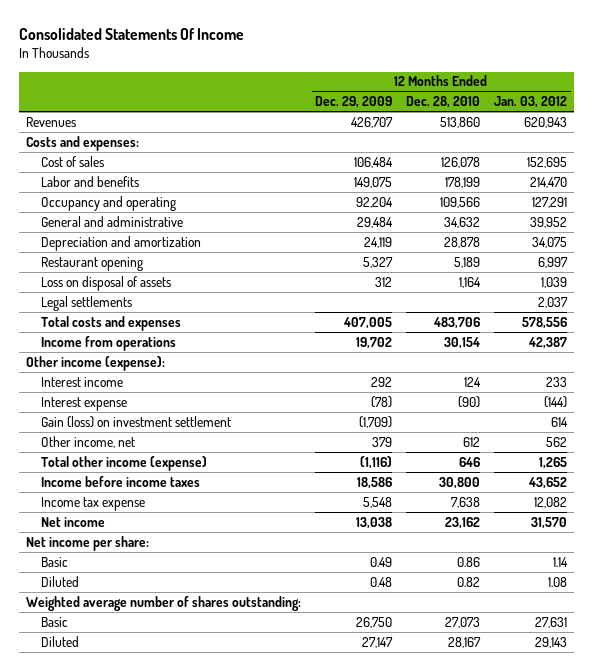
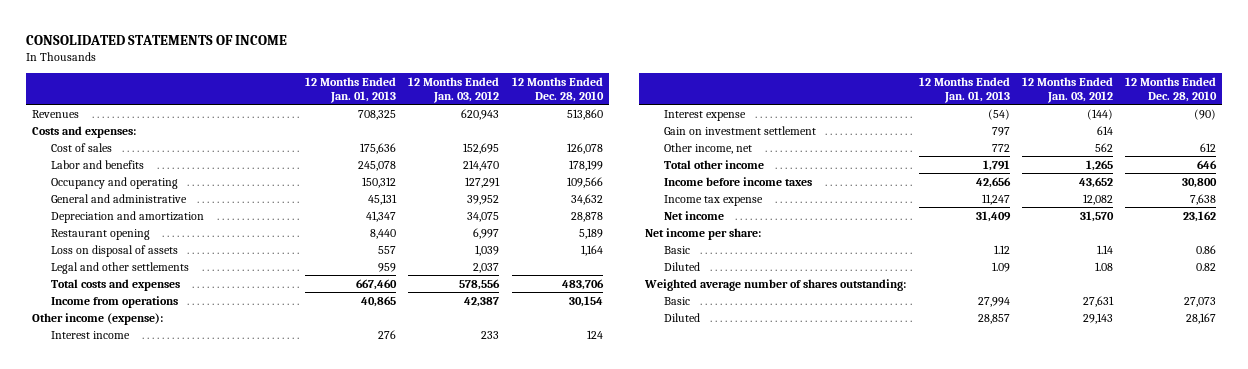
- Consolidated Statements Of Income
+ CONSOLIDATED STATEMENTS OF INCOME
- | 12 Months Ended Dec. 29, 2009 | 12 Months Ended Dec. 28, 2010 | 12 Months Ended Jan. 03, 2012
+ | 12 Months Ended Jan. 01, 2013 | 12 Months Ended Jan. 03, 2012 | 12 Months Ended Dec. 28, 2010
- Legal settlements | | | 2,037
+ Legal and other settlements | 959 | 2,037 |
- Gain (loss) on investment settlement | (1,709) | | 614
+ Gain on investment settlement | 797 | 614 |
- Total other income (expense) | (1,116) | 646 | 1,265
+ Total other income | 1,791 | 1,265 | 646

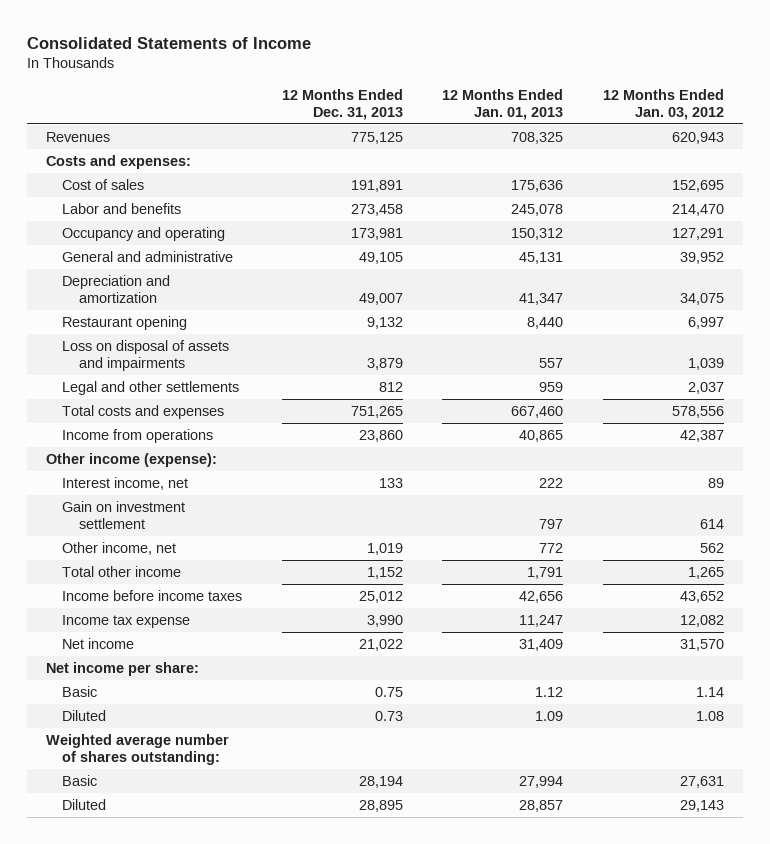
- CONSOLIDATED STATEMENTS OF INCOME
+ Consolidated Statements of Income
- | 12 Months Ended Jan. 01, 2013 | 12 Months Ended Jan. 03, 2012 | 12 Months Ended Dec. 28, 2010
+ | 12 Months Ended Dec. 31, 2013 | 12 Months Ended Jan. 01, 2013 | 12 Months Ended Jan. 03, 2012
- Loss on disposal of assets | 557 | 1,039 | 1,164
+ Loss on disposal of assets and impairments | 3,879 | 557 | 1,039
- Interest income | 276 | 233 | 124
- Interest expense | (54) | (144) | (90)
+ Interest income, net | 133 | 222 | 89

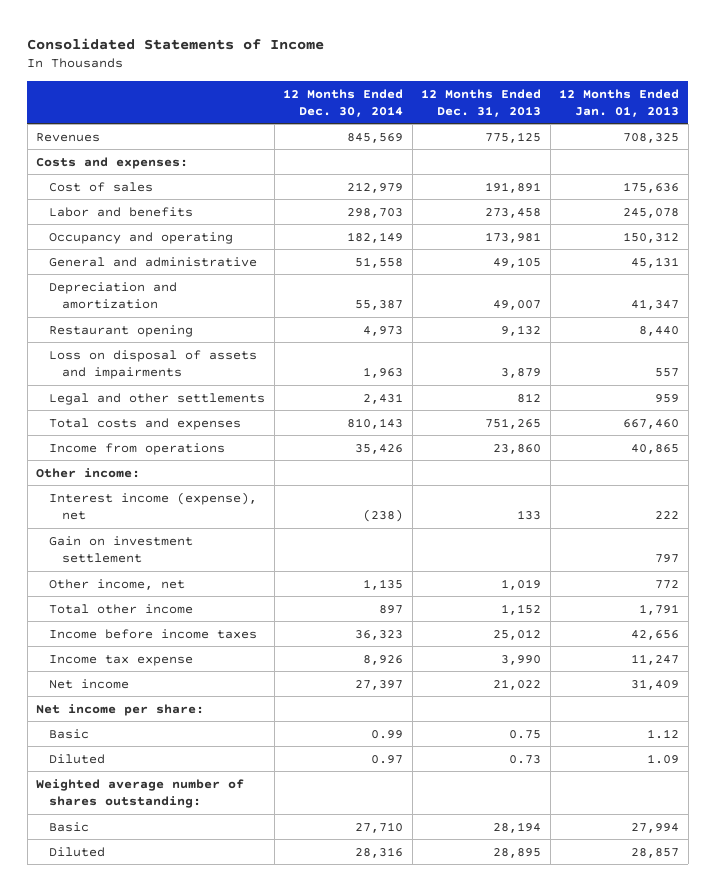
- | 12 Months Ended Dec. 31, 2013 | 12 Months Ended Jan. 01, 2013 | 12 Months Ended Jan. 03, 2012
+ | 12 Months Ended Dec. 30, 2014 | 12 Months Ended Dec. 31, 2013 | 12 Months Ended Jan. 01, 2013
- Other income (expense):
- Interest income, net | 133 | 222 | 89
+ Other income:
+ Interest income (expense), net | (238) | 133 | 222

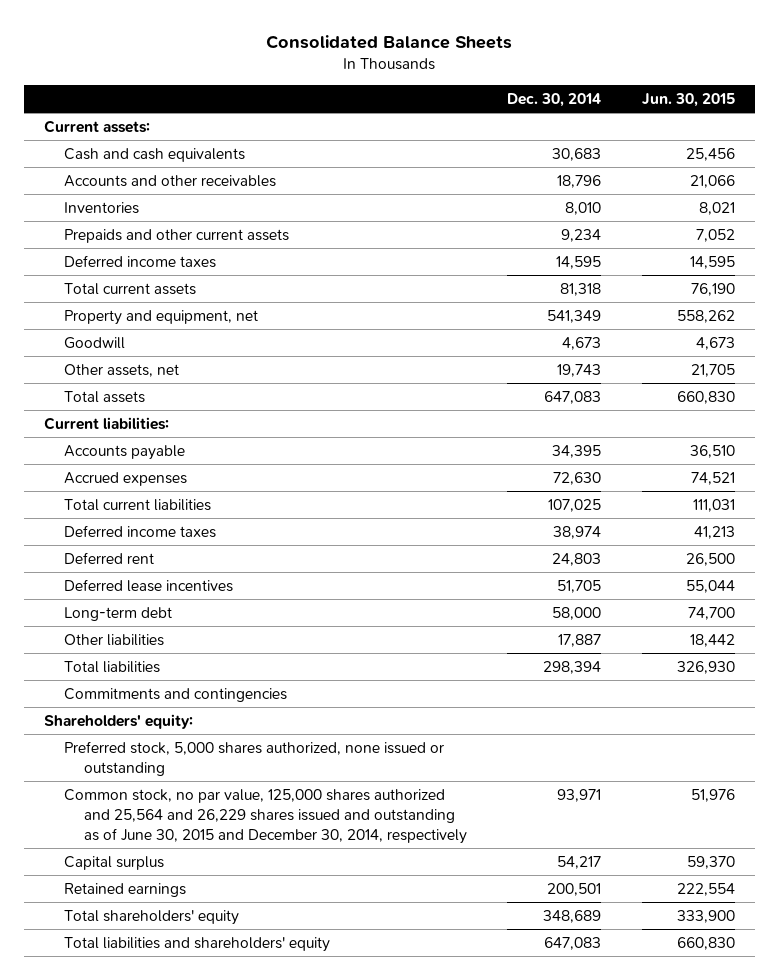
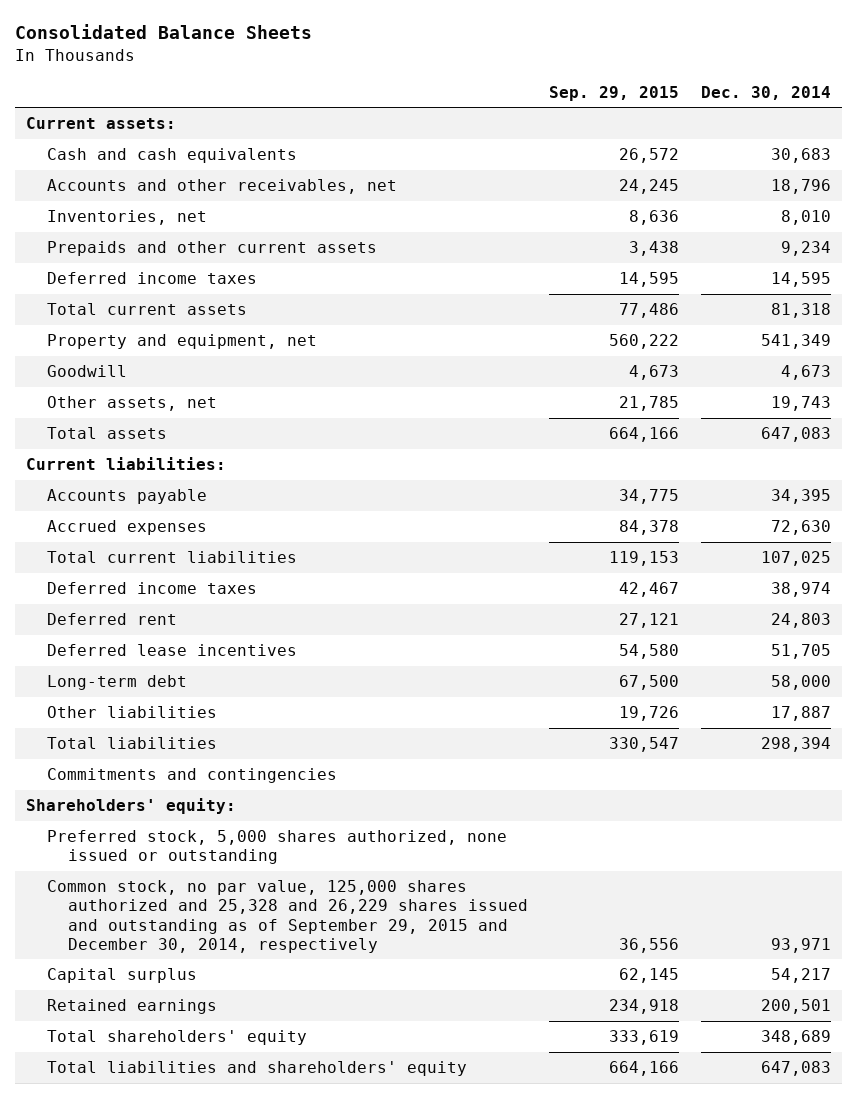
- | Dec. 30, 2014 | Jun. 30, 2015
+ | Sep. 29, 2015 | Dec. 30, 2014
- Accounts and other receivables | 18,796 | 21,066
- Inventories | 8,010 | 8,021
+ Accounts and other receivables, net | 24,245 | 18,796
+ Inventories, net | 8,636 | 8,010
- Common stock, no par value, 125,000 shares authorized and 25,564 and 26,229 shares issued and outstanding as of June 30, 2015 and December 30, 2014, respectively | 93,971 | 51,976
+ Common stock, no par value, 125,000 shares authorized and 25,328 and 26,229 shares issued and outstanding as of September 29, 2015 and December 30, 2014, respectively | 36,556 | 93,971

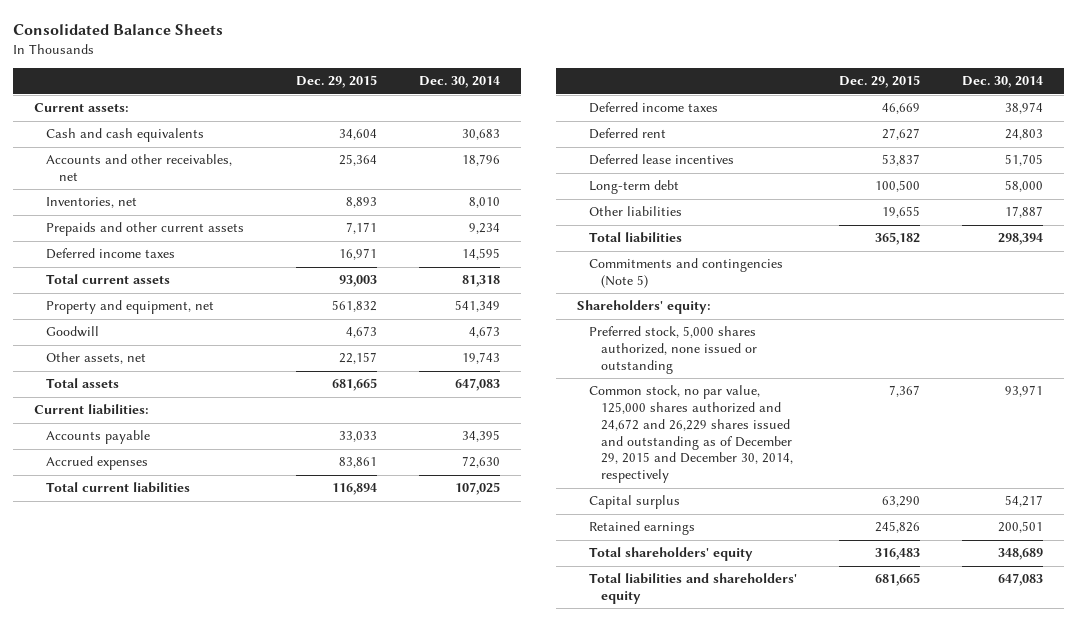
- | Sep. 29, 2015 | Dec. 30, 2014
+ | Dec. 29, 2015 | Dec. 30, 2014
- Commitments and contingencies
+ Commitments and contingencies (Note 5)
- Common stock, no par value, 125,000 shares authorized and 25,328 and 26,229 shares issued and outstanding as of September 29, 2015 and December 30, 2014, respectively | 36,556 | 93,971
+ Common stock, no par value, 125,000 shares authorized and 24,672 and 26,229 shares issued and outstanding as of December 29, 2015 and December 30, 2014, respectively | 7,367 | 93,971

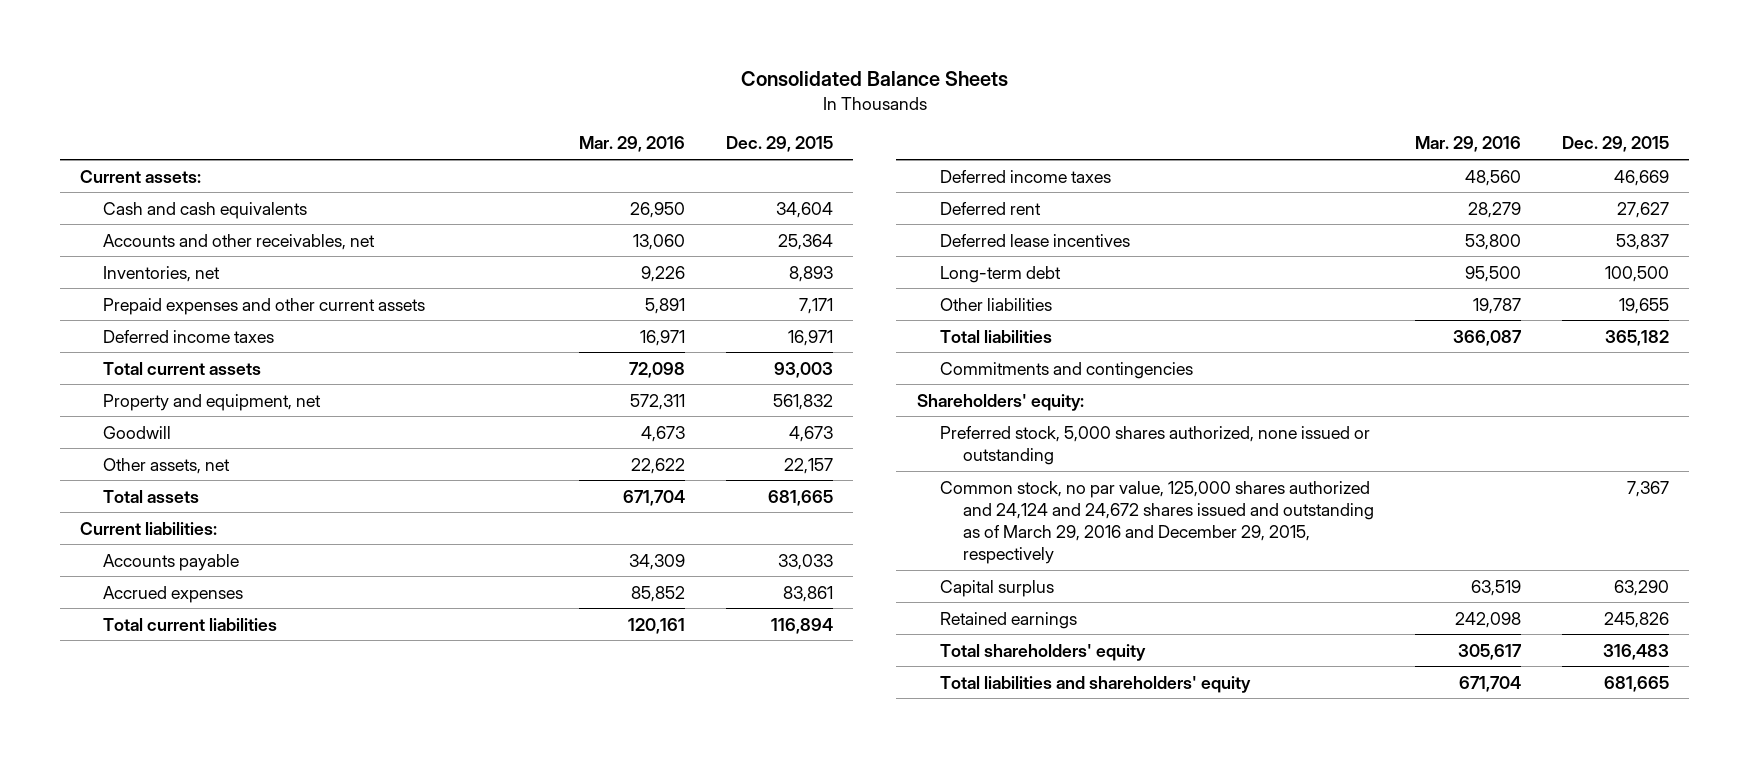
- | Dec. 29, 2015 | Dec. 30, 2014
+ | Mar. 29, 2016 | Dec. 29, 2015
- Prepaids and other current assets | 7,171 | 9,234
+ Prepaid expenses and other current assets | 5,891 | 7,171
- Commitments and contingencies (Note 5)
+ Commitments and contingencies
- Common stock, no par value, 125,000 shares authorized and 24,672 and 26,229 shares issued and outstanding as of December 29, 2015 and December 30, 2014, respectively | 7,367 | 93,971
+ Common stock, no par value, 125,000 shares authorized and 24,124 and 24,672 shares issued and outstanding as of March 29, 2016 and December 29, 2015, respectively | | 7,367

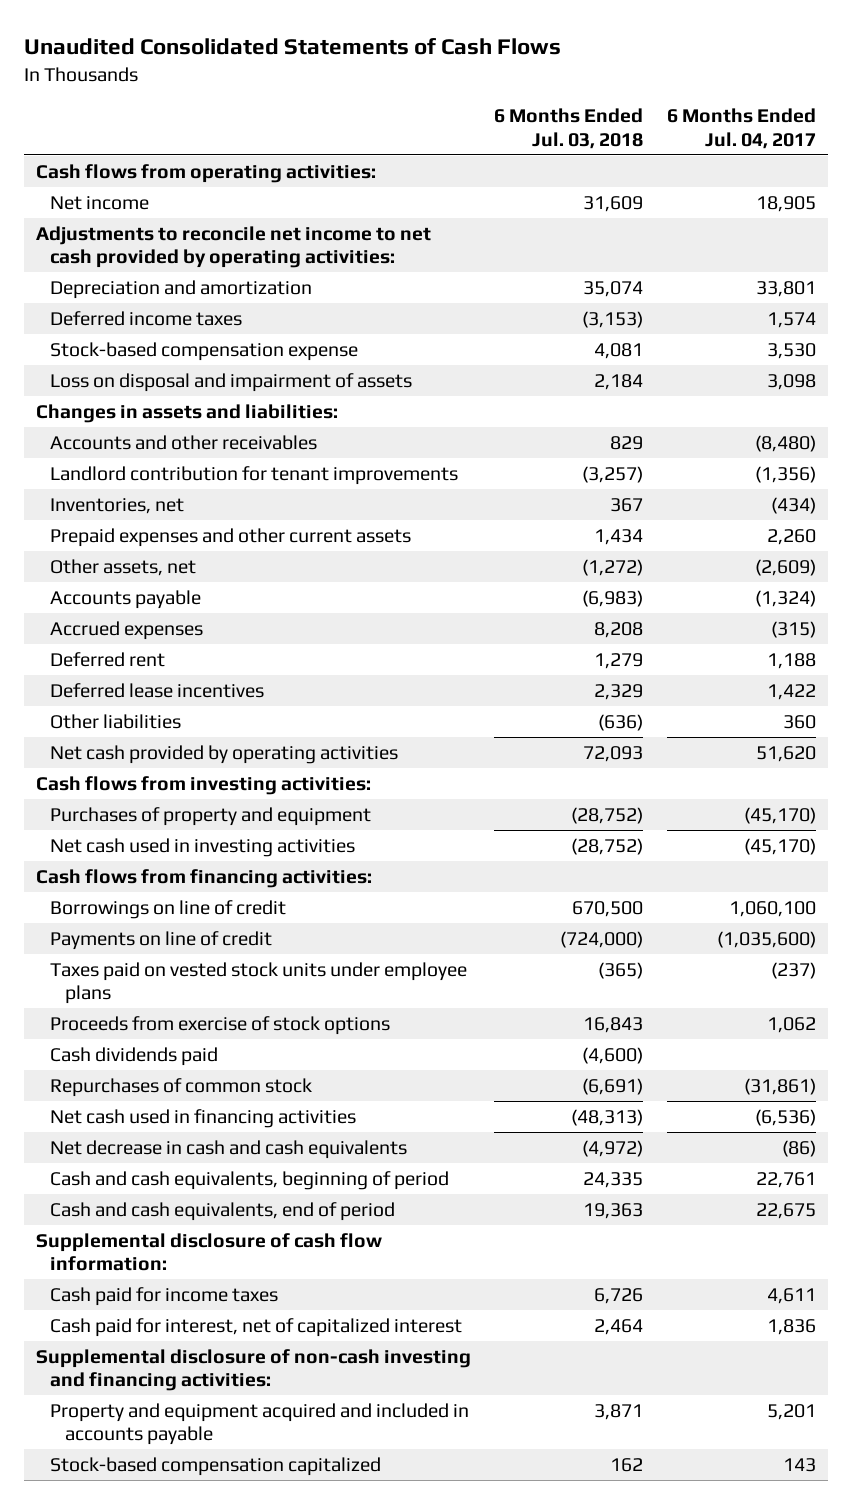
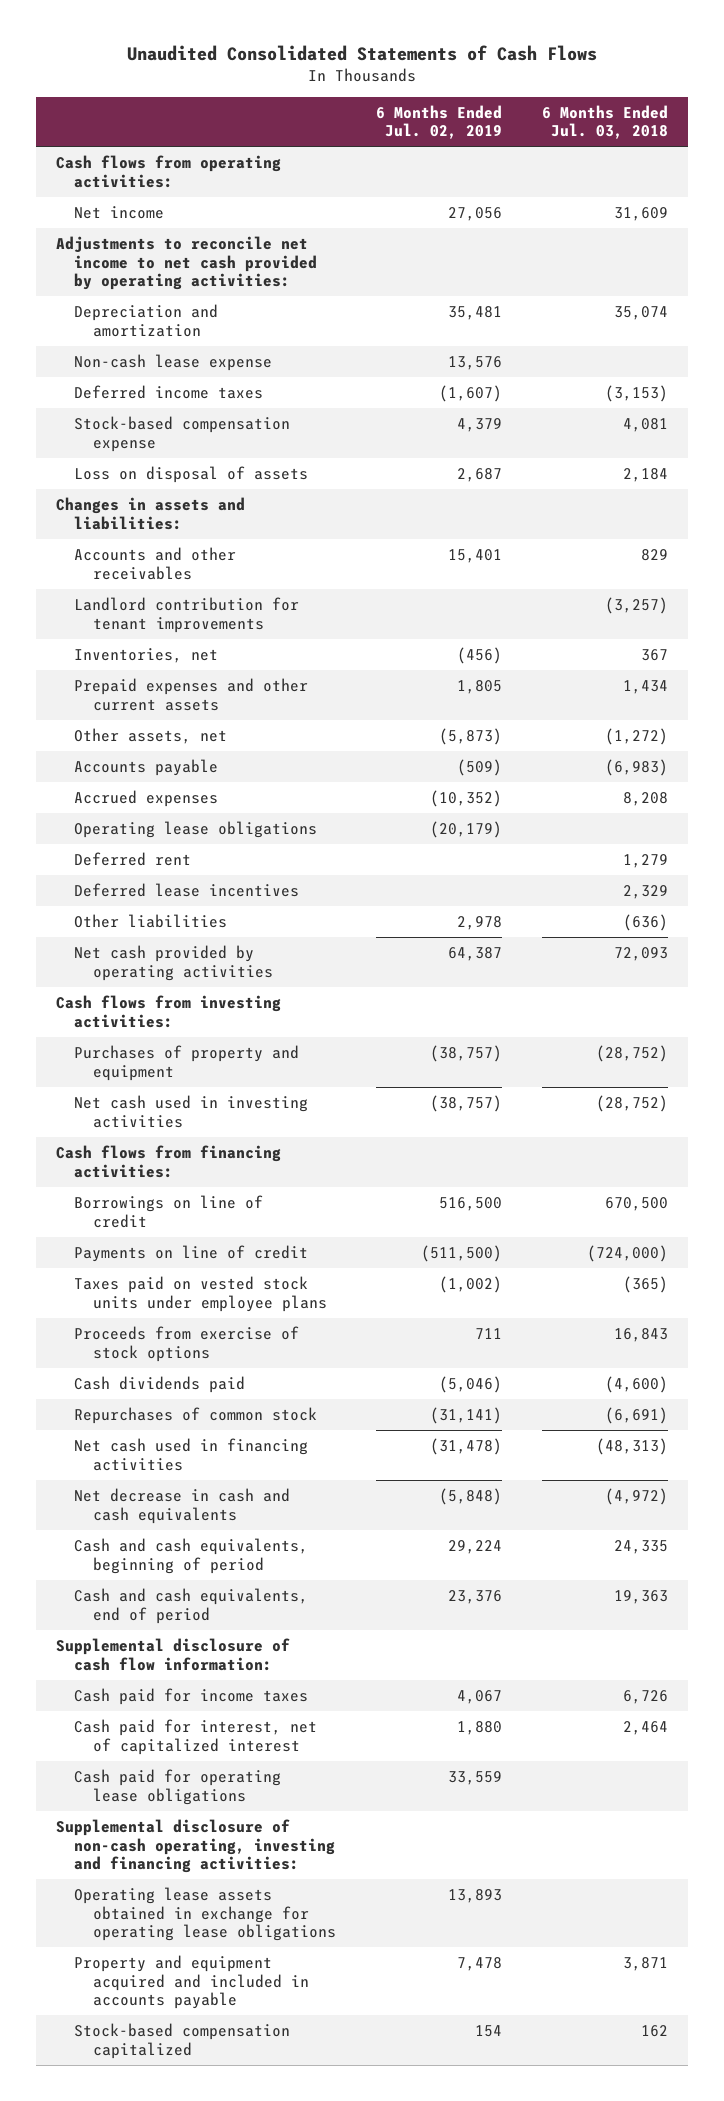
- | 6 Months Ended Jul. 03, 2018 | 6 Months Ended Jul. 04, 2017
+ | 6 Months Ended Jul. 02, 2019 | 6 Months Ended Jul. 03, 2018
+ Non-cash lease expense | 13,576 |
- Loss on disposal and impairment of assets | 2,184 | 3,098
+ Loss on disposal of assets | 2,687 | 2,184
+ Operating lease obligations | (20,179) |
- Supplemental disclosure of non-cash investing and financing activities:
+ Cash paid for operating lease obligations | 33,559 |
+ Supplemental disclosure of non-cash operating, investing and financing activities:
+ Operating lease assets obtained in exchange for operating lease obligations | 13,893 |

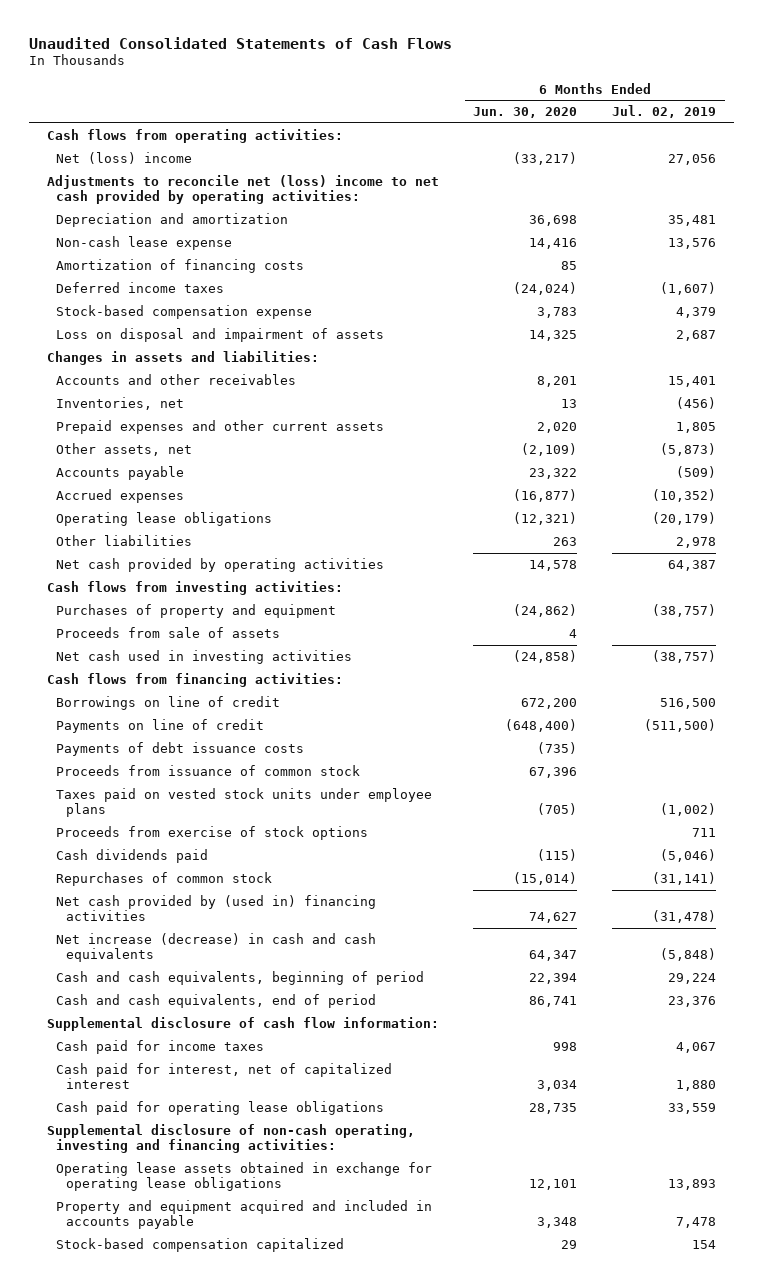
- | 6 Months Ended Jul. 02, 2019 | 6 Months Ended Jul. 03, 2018
+ | 6 Months Ended Jun. 30, 2020 | 6 Months Ended Jul. 02, 2019
- Net income | 27,056 | 31,609
- Adjustments to reconcile net income to net cash provided by operating activities:
+ Net (loss) income | (33,217) | 27,056
+ Adjustments to reconcile net (loss) income to net cash provided by operating activities:
+ Amortization of financing costs | 85 |
- Loss on disposal of assets | 2,687 | 2,184
+ Loss on disposal and impairment of assets | 14,325 | 2,687
- Landlord contribution for tenant improvements | | (3,257)
- Deferred rent | | 1,279
- Deferred lease incentives | | 2,329
+ Proceeds from sale of assets | 4 |
+ Payments of debt issuance costs | (735) |
+ Proceeds from issuance of common stock | 67,396 |
- Net cash used in financing activities | (31,478) | (48,313)
- Net decrease in cash and cash equivalents | (5,848) | (4,972)
+ Net cash provided by (used in) financing activities | 74,627 | (31,478)
+ Net increase (decrease) in cash and cash equivalents | 64,347 | (5,848)

